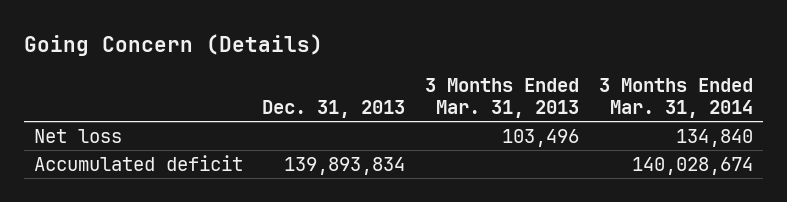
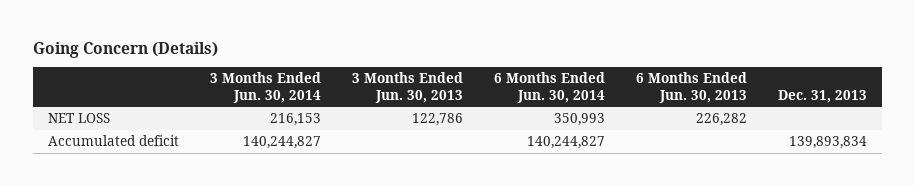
- | Dec. 31, 2013 | 3 Months Ended Mar. 31, 2013 | 3 Months Ended Mar. 31, 2014
+ | 3 Months Ended Jun. 30, 2014 | 3 Months Ended Jun. 30, 2013 | 6 Months Ended Jun. 30, 2014 | 6 Months Ended Jun. 30, 2013 | Dec. 31, 2013
- Net loss | | 103,496 | 134,840
+ NET LOSS | 216,153 | 122,786 | 350,993 | 226,282 |

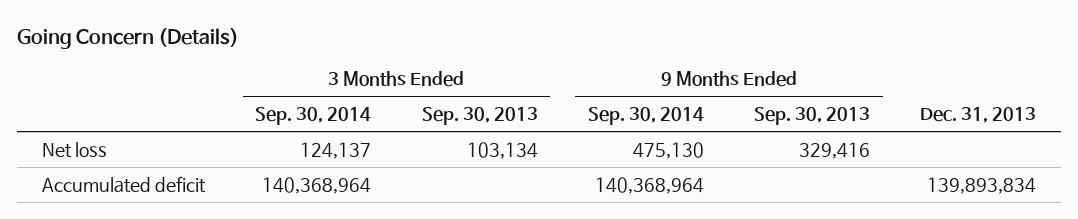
- | 3 Months Ended Jun. 30, 2014 | 3 Months Ended Jun. 30, 2013 | 6 Months Ended Jun. 30, 2014 | 6 Months Ended Jun. 30, 2013 | Dec. 31, 2013
+ | 3 Months Ended Sep. 30, 2014 | 3 Months Ended Sep. 30, 2013 | 9 Months Ended Sep. 30, 2014 | 9 Months Ended Sep. 30, 2013 | Dec. 31, 2013
- NET LOSS | 216,153 | 122,786 | 350,993 | 226,282 |
+ Net loss | 124,137 | 103,134 | 475,130 | 329,416 |

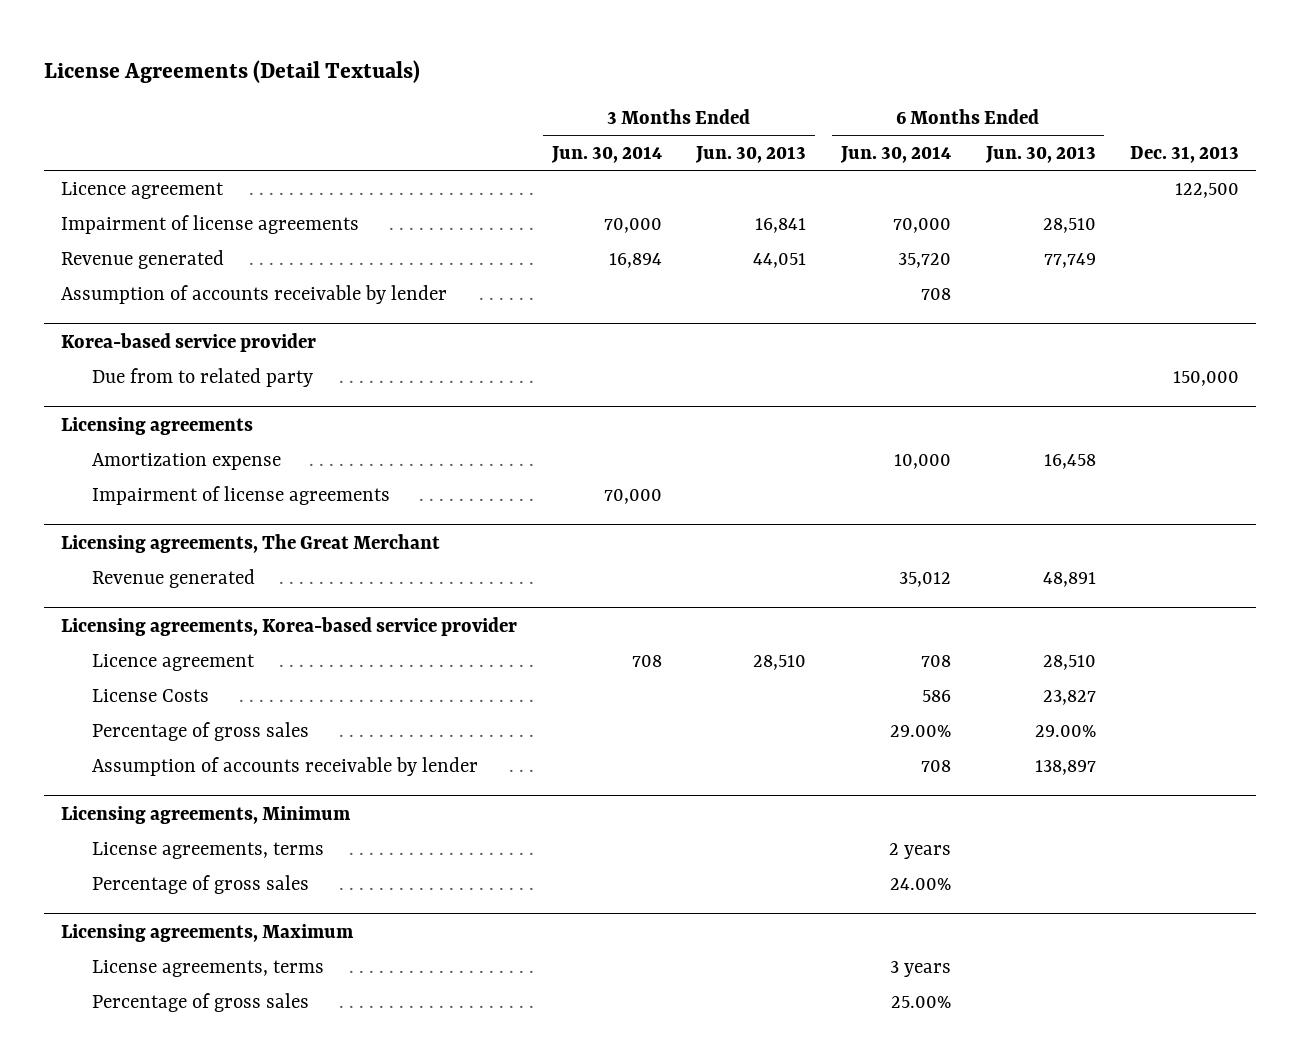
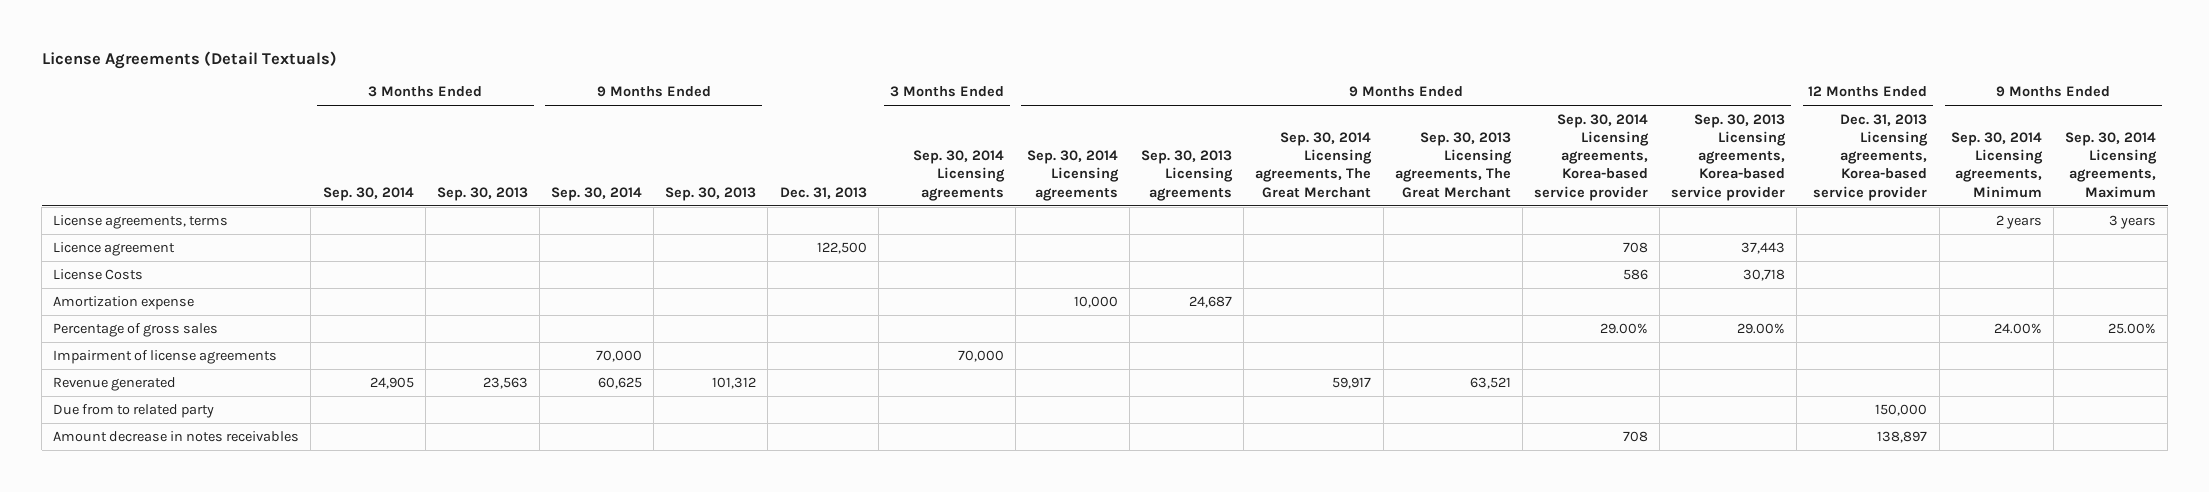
- | 3 Months Ended Jun. 30, 2014 | 3 Months Ended Jun. 30, 2013 | 6 Months Ended Jun. 30, 2014 | 6 Months Ended Jun. 30, 2013 | Dec. 31, 2013
+ | 3 Months Ended Sep. 30, 2014 | 3 Months Ended Sep. 30, 2013 | 9 Months Ended Sep. 30, 2014 | 9 Months Ended Sep. 30, 2013 | Dec. 31, 2013 | 3 Months Ended Sep. 30, 2014 Licensing agreements | 9 Months Ended Sep. 30, 2014 Licensing agreements | 9 Months Ended Sep. 30, 2013 Licensing agreements | 9 Months Ended Sep. 30, 2014 Licensing agreements, The Great Merchant | 9 Months Ended Sep. 30, 2013 Licensing agreements, The Great Merchant | 9 Months Ended Sep. 30, 2014 Licensing agreements, Korea-based service provider | 9 Months Ended Sep. 30, 2013 Licensing agreements, Korea-based service provider | 12 Months Ended Dec. 31, 2013 Licensing agreements, Korea-based service provider | 9 Months Ended Sep. 30, 2014 Licensing agreements, Minimum | 9 Months Ended Sep. 30, 2014 Licensing agreements, Maximum
+ License agreements, terms | | | | | | | | | | | | | | 2 years | 3 years
+ License Costs | | | | | | | | | | | 586 | 30,718 | | |
+ Amortization expense | | | | | | | 10,000 | 24,687 | | | | | | |
+ Percentage of gross sales | | | | | | | | | | | 29.00% | 29.00% | | 24.00% | 25.00%
- Assumption of accounts receivable by lender | | | 708 | |
- Korea-based service provider
- Due from to related party | | | | | 150,000
- Licensing agreements
- Amortization expense | | | 10,000 | 16,458 |
- Impairment of license agreements | 70,000 | | | |
- Licensing agreements, The Great Merchant
- Revenue generated | | | 35,012 | 48,891 |
- Licensing agreements, Korea-based service provider
- Licence agreement | 708 | 28,510 | 708 | 28,510 |
- License Costs | | | 586 | 23,827 |
- Percentage of gross sales | | | 29.00% | 29.00% |
- Assumption of accounts receivable by lender | | | 708 | 138,897 |
- Licensing agreements, Minimum
- License agreements, terms | | | 2 years | |
- Percentage of gross sales | | | 24.00% | |
- Licensing agreements, Maximum
- License agreements, terms | | | 3 years | |
- Percentage of gross sales | | | 25.00% | |
+ Due from to related party | | | | | | | | | | | | | 150,000 | |
+ Amount decrease in notes receivables | | | | | | | | | | | 708 | | 138,897 | |

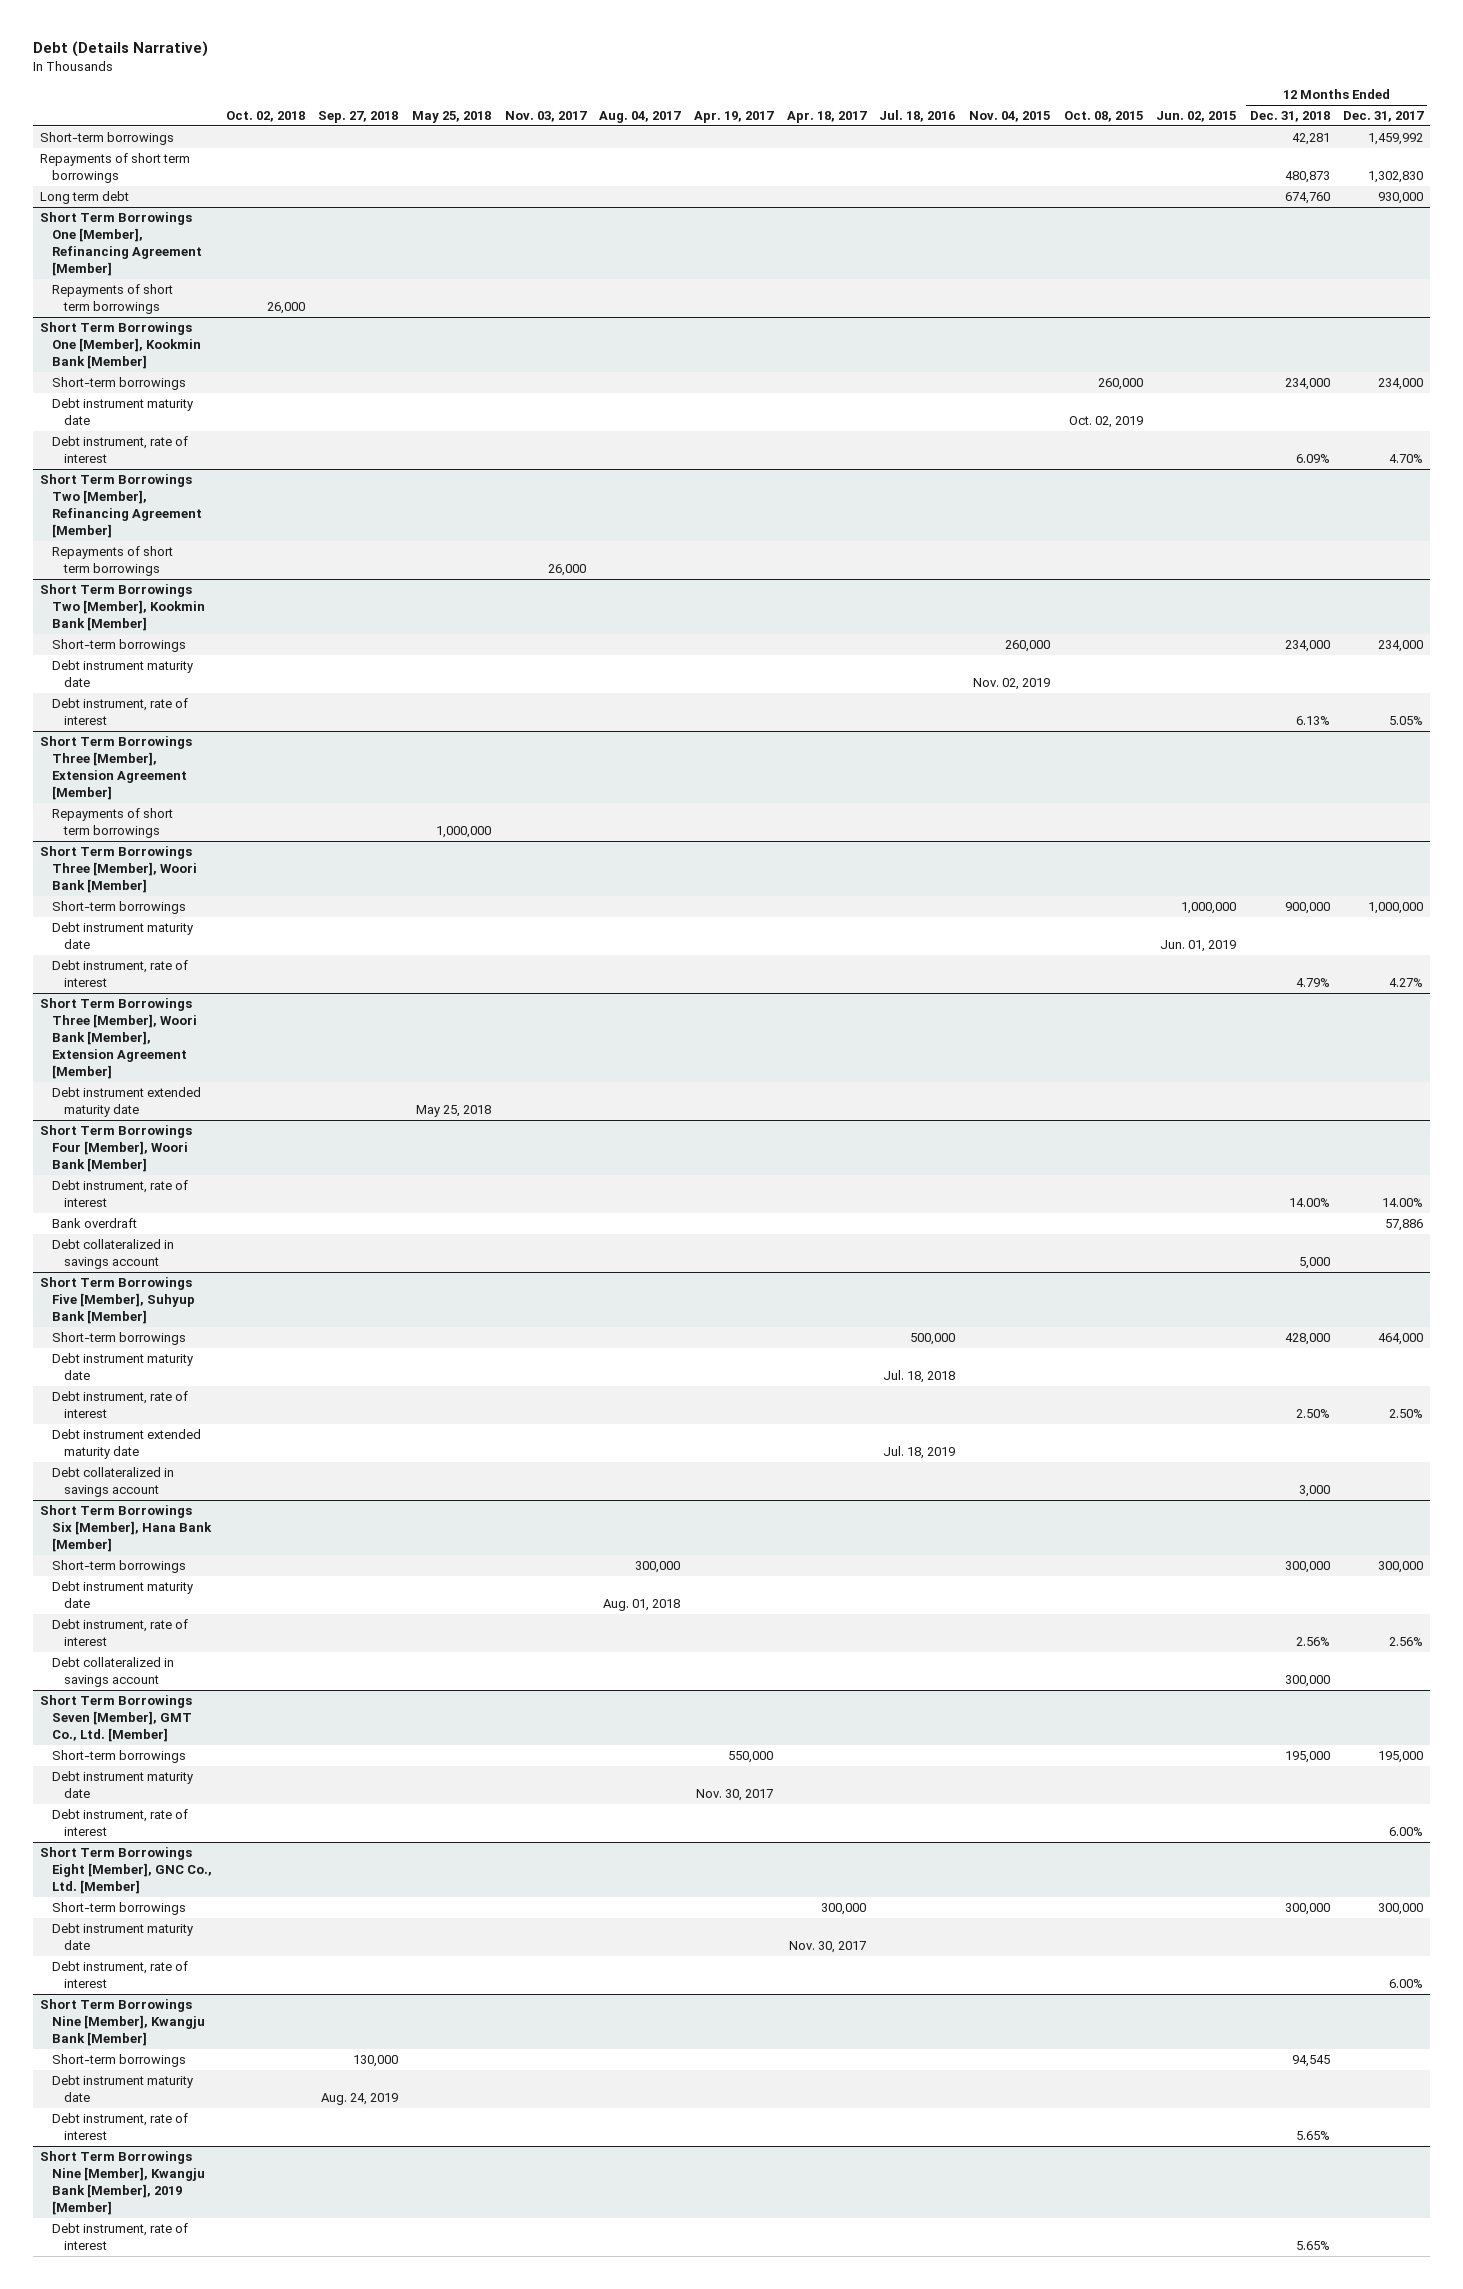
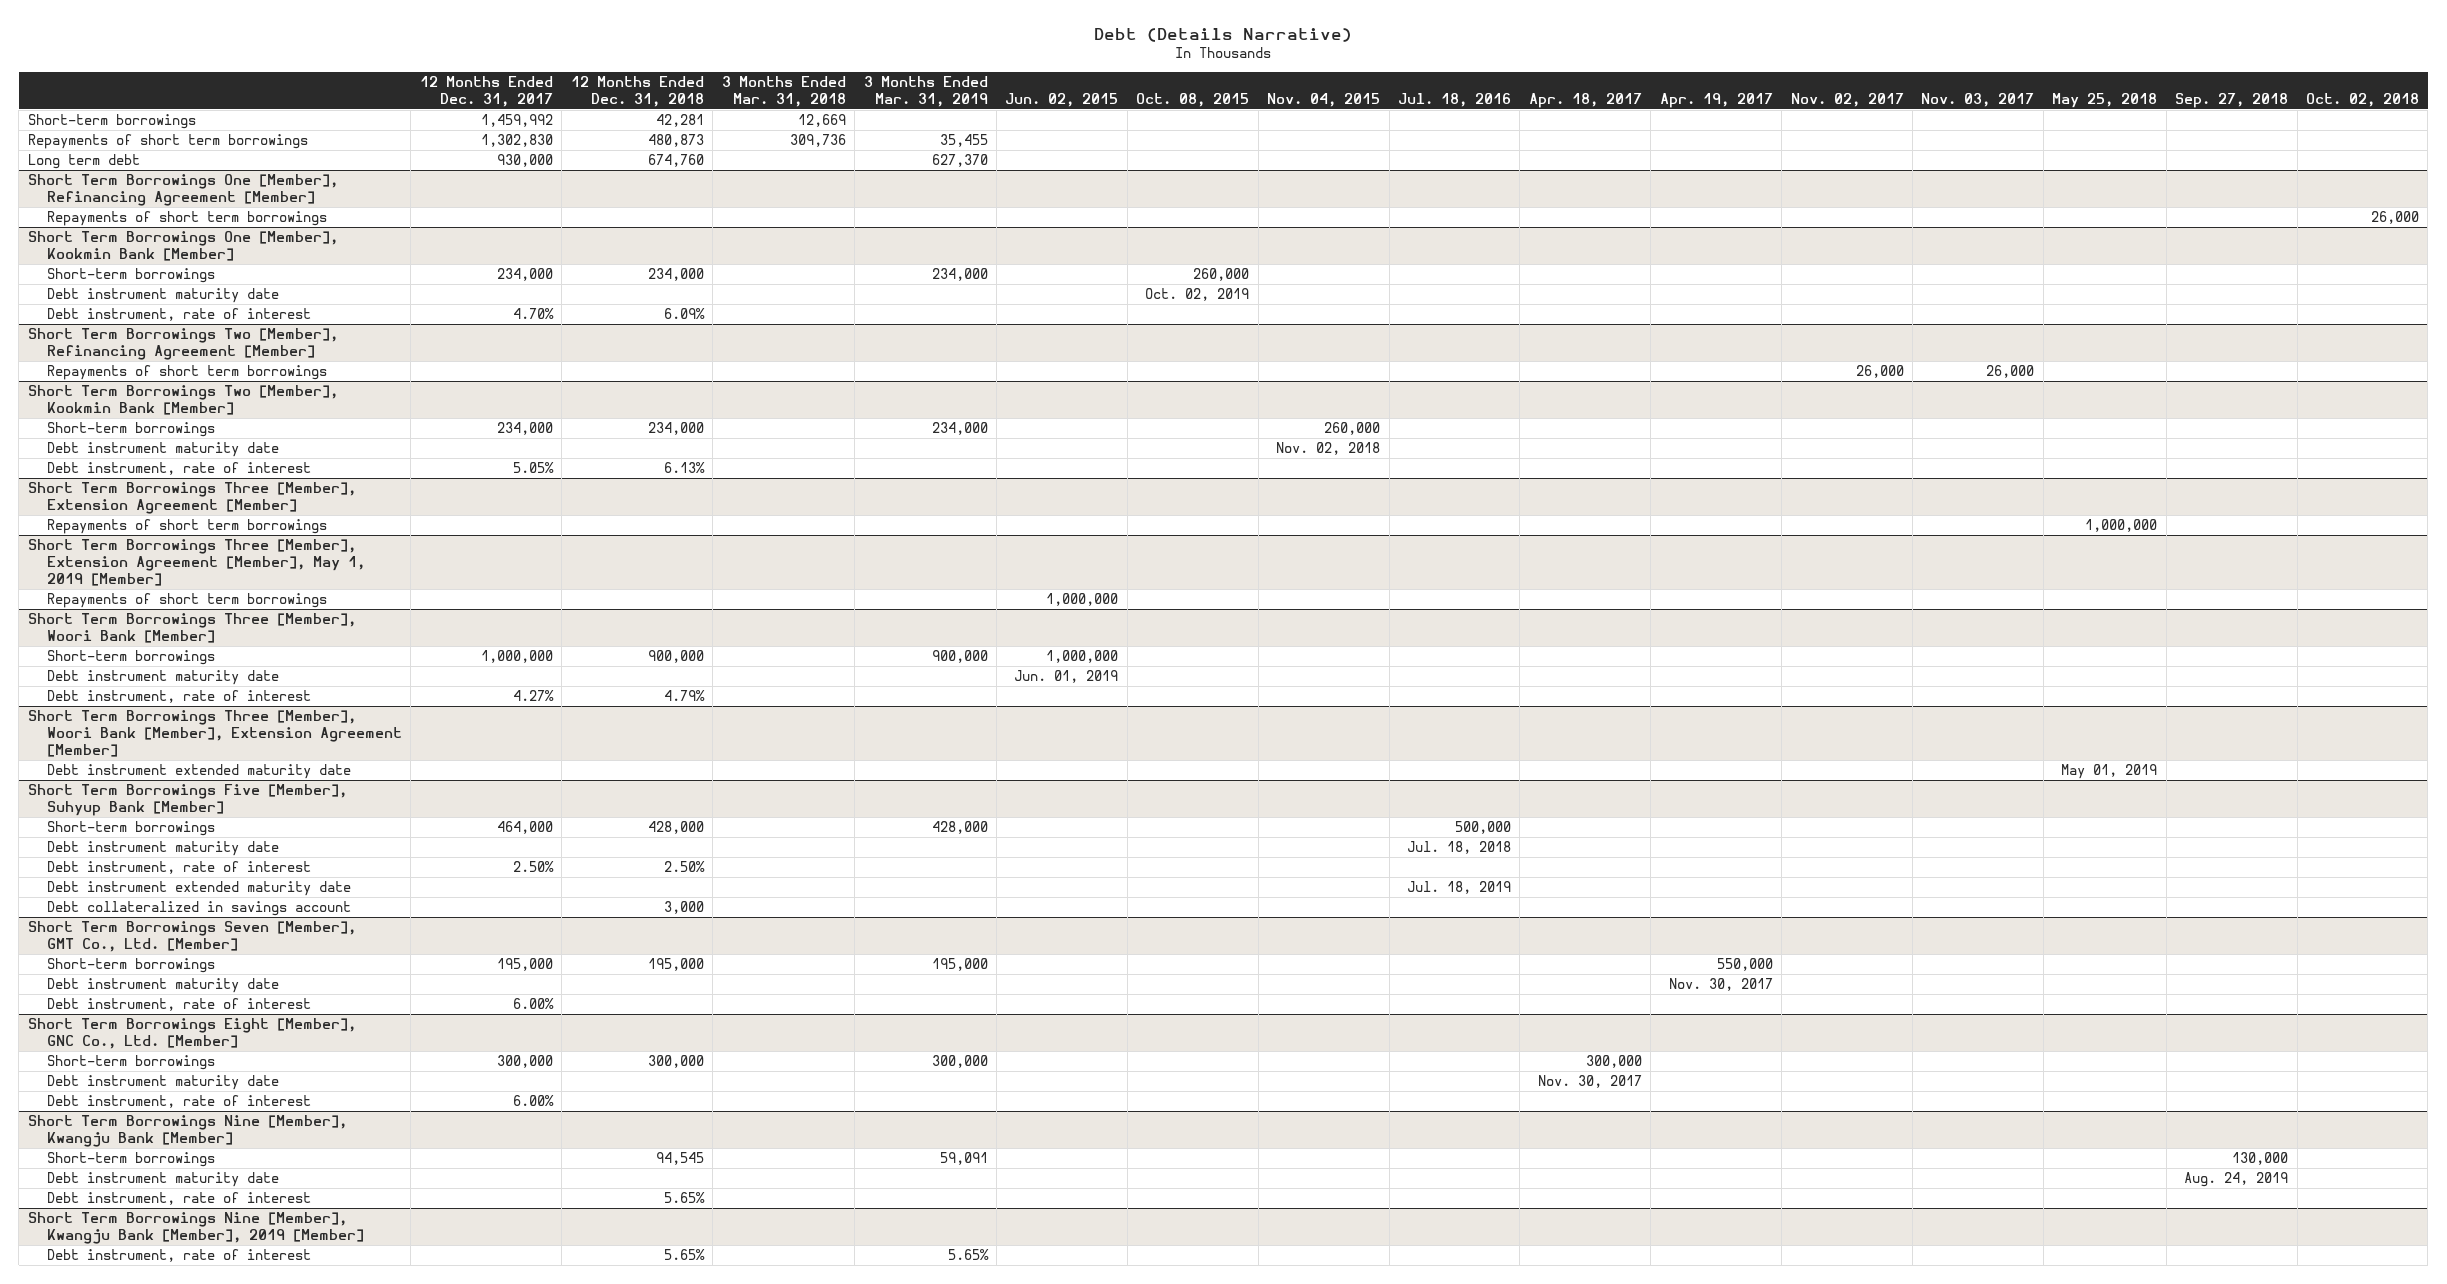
- | Oct. 02, 2018 | Sep. 27, 2018 | May 25, 2018 | Nov. 03, 2017 | Aug. 04, 2017 | Apr. 19, 2017 | Apr. 18, 2017 | Jul. 18, 2016 | Nov. 04, 2015 | Oct. 08, 2015 | Jun. 02, 2015 | 12 Months Ended Dec. 31, 2018 | 12 Months Ended Dec. 31, 2017
+ | 12 Months Ended Dec. 31, 2017 | 12 Months Ended Dec. 31, 2018 | 3 Months Ended Mar. 31, 2018 | 3 Months Ended Mar. 31, 2019 | Jun. 02, 2015 | Oct. 08, 2015 | Nov. 04, 2015 | Jul. 18, 2016 | Apr. 18, 2017 | Apr. 19, 2017 | Nov. 02, 2017 | Nov. 03, 2017 | May 25, 2018 | Sep. 27, 2018 | Oct. 02, 2018
@ Short Term Borrowings Two [Member], Kookmin Bank [Member]
- Debt instrument maturity date | | | | | | | | | Nov. 02, 2019 | | | |
+ Debt instrument maturity date | | | | | | | Nov. 02, 2018 | | | | | | | |
+ Short Term Borrowings Three [Member], Extension Agreement [Member], May 1, 2019 [Member]
+ Repayments of short term borrowings | | | | | 1,000,000 | | | | | | | | | |
@ Short Term Borrowings Three [Member], Woori Bank [Member], Extension Agreement [Member]
- Debt instrument extended maturity date | | | May 25, 2018 | | | | | | | | | |
- Short Term Borrowings Four [Member], Woori Bank [Member]
- Debt instrument, rate of interest | | | | | | | | | | | | 14.00% | 14.00%
- Bank overdraft | | | | | | | | | | | | | 57,886
- Debt collateralized in savings account | | | | | | | | | | | | 5,000 |
@ Short Term Borrowings Three [Member], Woori Bank [Member], Extension Agreement [Member]
+ Debt instrument extended maturity date | | | | | | | | | | | | | May 01, 2019 | |
- Short Term Borrowings Six [Member], Hana Bank [Member]
- Short-term borrowings | | | | | 300,000 | | | | | | | 300,000 | 300,000
- Debt instrument maturity date | | | | | Aug. 01, 2018 | | | | | | | |
- Debt instrument, rate of interest | | | | | | | | | | | | 2.56% | 2.56%
- Debt collateralized in savings account | | | | | | | | | | | | 300,000 |

